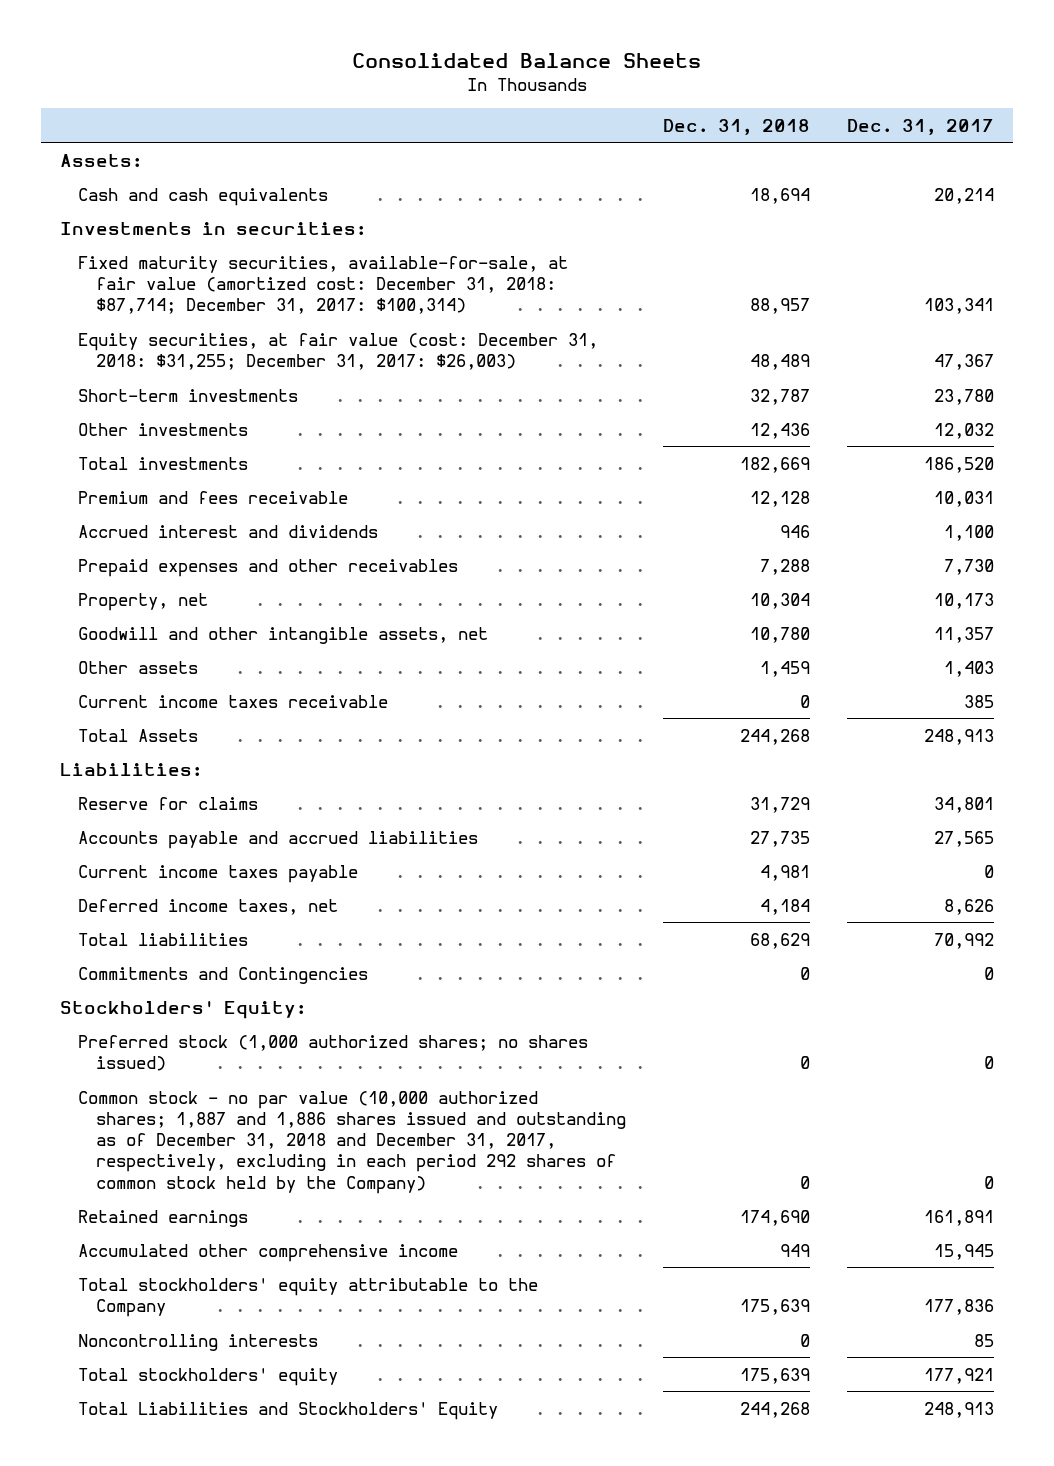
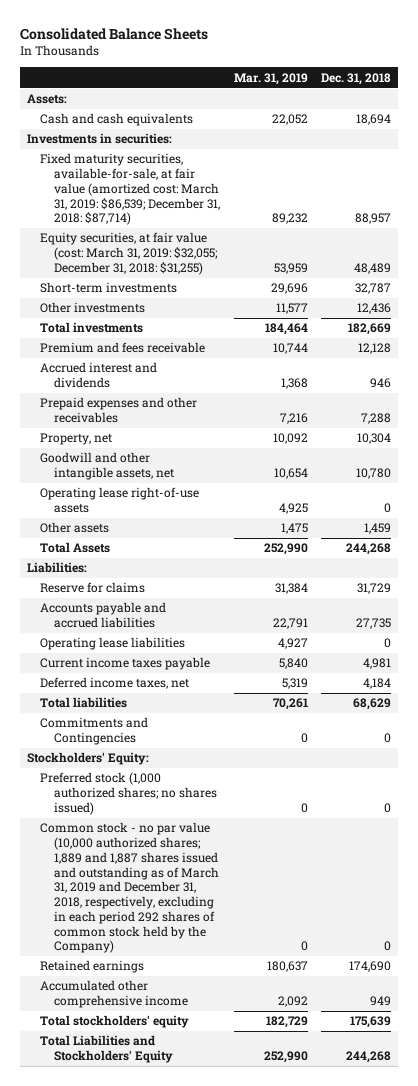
- | Dec. 31, 2018 | Dec. 31, 2017
+ | Mar. 31, 2019 | Dec. 31, 2018
- Fixed maturity securities, available-for-sale, at fair value (amortized cost: December 31, 2018: $87,714; December 31, 2017: $100,314) | 88,957 | 103,341
- Equity securities, at fair value (cost: December 31, 2018: $31,255; December 31, 2017: $26,003) | 48,489 | 47,367
+ Fixed maturity securities, available-for-sale, at fair value (amortized cost: March 31, 2019: $86,539; December 31, 2018: $87,714) | 89,232 | 88,957
+ Equity securities, at fair value (cost: March 31, 2019: $32,055; December 31, 2018: $31,255) | 53,959 | 48,489
+ Operating lease right-of-use assets | 4,925 | 0
- Current income taxes receivable | 0 | 385
+ Operating lease liabilities | 4,927 | 0
- Common stock - no par value (10,000 authorized shares; 1,887 and 1,886 shares issued and outstanding as of December 31, 2018 and December 31, 2017, respectively, excluding in each period 292 shares of common stock held by the Company) | 0 | 0
+ Common stock - no par value (10,000 authorized shares; 1,889 and 1,887 shares issued and outstanding as of March 31, 2019 and December 31, 2018, respectively, excluding in each period 292 shares of common stock held by the Company) | 0 | 0
- Total stockholders' equity attributable to the Company | 175,639 | 177,836
- Noncontrolling interests | 0 | 85

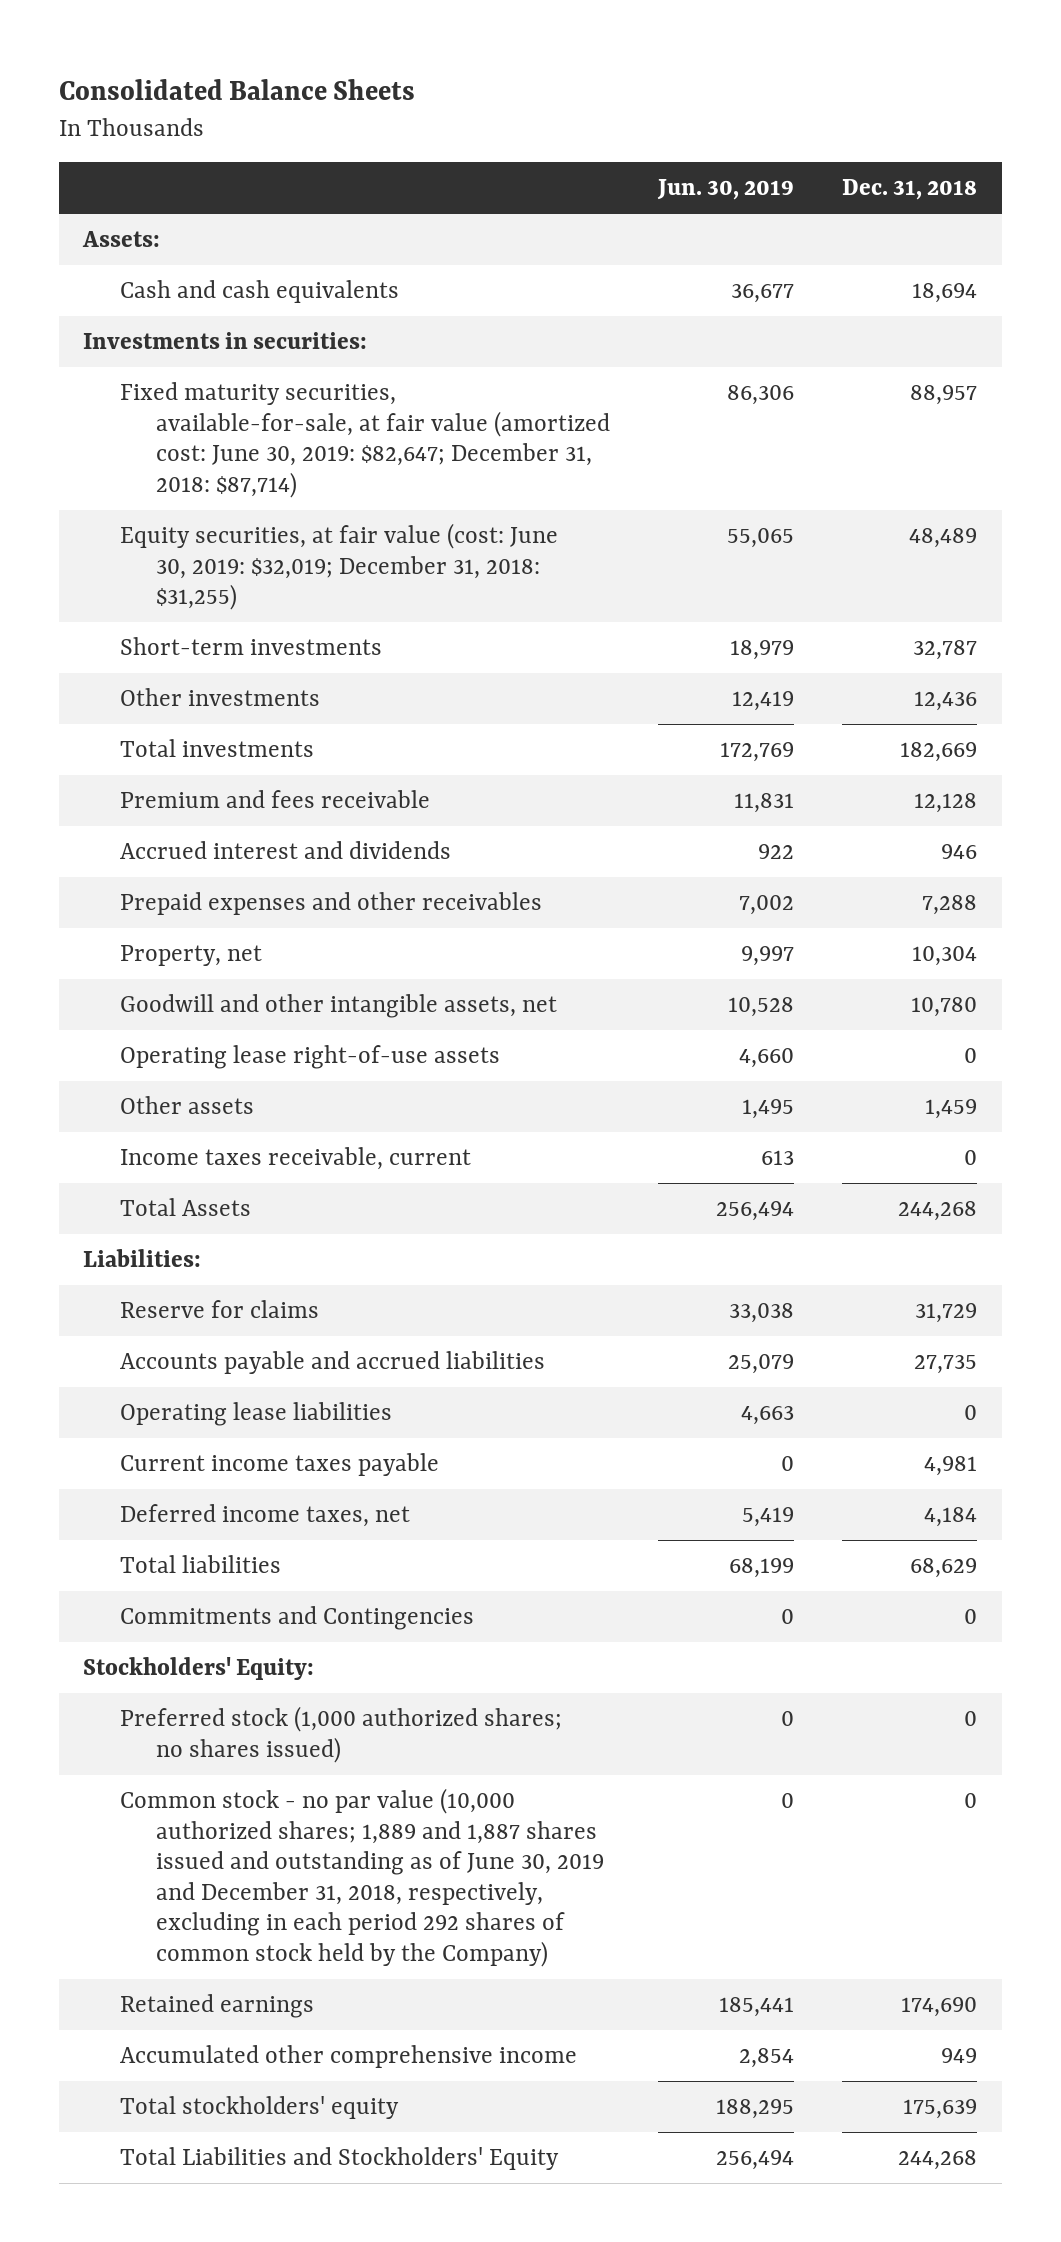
- | Mar. 31, 2019 | Dec. 31, 2018
+ | Jun. 30, 2019 | Dec. 31, 2018
- Fixed maturity securities, available-for-sale, at fair value (amortized cost: March 31, 2019: $86,539; December 31, 2018: $87,714) | 89,232 | 88,957
- Equity securities, at fair value (cost: March 31, 2019: $32,055; December 31, 2018: $31,255) | 53,959 | 48,489
+ Fixed maturity securities, available-for-sale, at fair value (amortized cost: June 30, 2019: $82,647; December 31, 2018: $87,714) | 86,306 | 88,957
+ Equity securities, at fair value (cost: June 30, 2019: $32,019; December 31, 2018: $31,255) | 55,065 | 48,489
+ Income taxes receivable, current | 613 | 0
- Common stock - no par value (10,000 authorized shares; 1,889 and 1,887 shares issued and outstanding as of March 31, 2019 and December 31, 2018, respectively, excluding in each period 292 shares of common stock held by the Company) | 0 | 0
+ Common stock - no par value (10,000 authorized shares; 1,889 and 1,887 shares issued and outstanding as of June 30, 2019 and December 31, 2018, respectively, excluding in each period 292 shares of common stock held by the Company) | 0 | 0

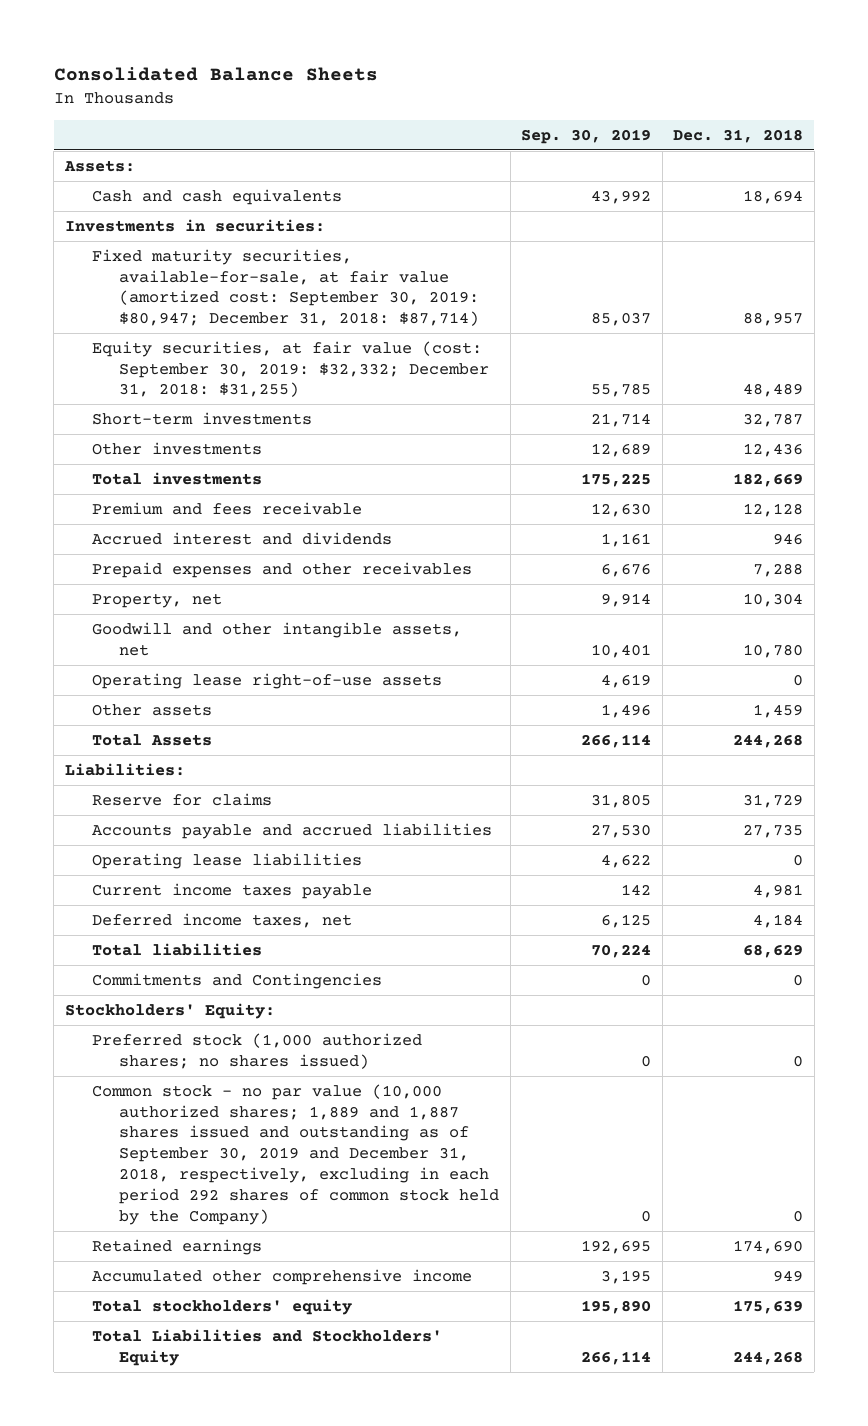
- | Jun. 30, 2019 | Dec. 31, 2018
+ | Sep. 30, 2019 | Dec. 31, 2018
- Fixed maturity securities, available-for-sale, at fair value (amortized cost: June 30, 2019: $82,647; December 31, 2018: $87,714) | 86,306 | 88,957
- Equity securities, at fair value (cost: June 30, 2019: $32,019; December 31, 2018: $31,255) | 55,065 | 48,489
+ Fixed maturity securities, available-for-sale, at fair value (amortized cost: September 30, 2019: $80,947; December 31, 2018: $87,714) | 85,037 | 88,957
+ Equity securities, at fair value (cost: September 30, 2019: $32,332; December 31, 2018: $31,255) | 55,785 | 48,489
- Income taxes receivable, current | 613 | 0
- Common stock - no par value (10,000 authorized shares; 1,889 and 1,887 shares issued and outstanding as of June 30, 2019 and December 31, 2018, respectively, excluding in each period 292 shares of common stock held by the Company) | 0 | 0
+ Common stock - no par value (10,000 authorized shares; 1,889 and 1,887 shares issued and outstanding as of September 30, 2019 and December 31, 2018, respectively, excluding in each period 292 shares of common stock held by the Company) | 0 | 0

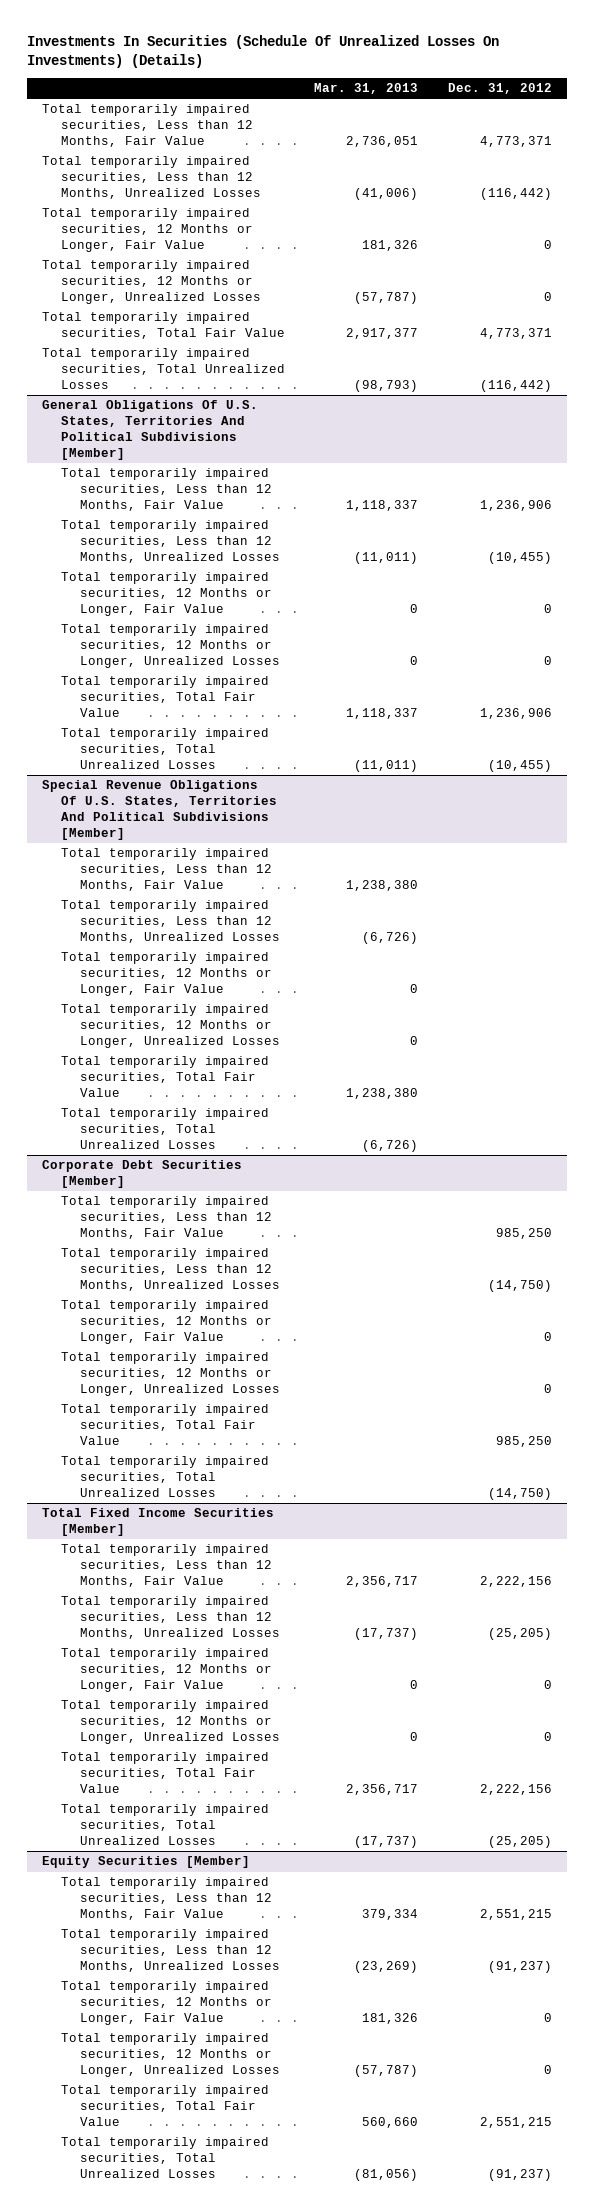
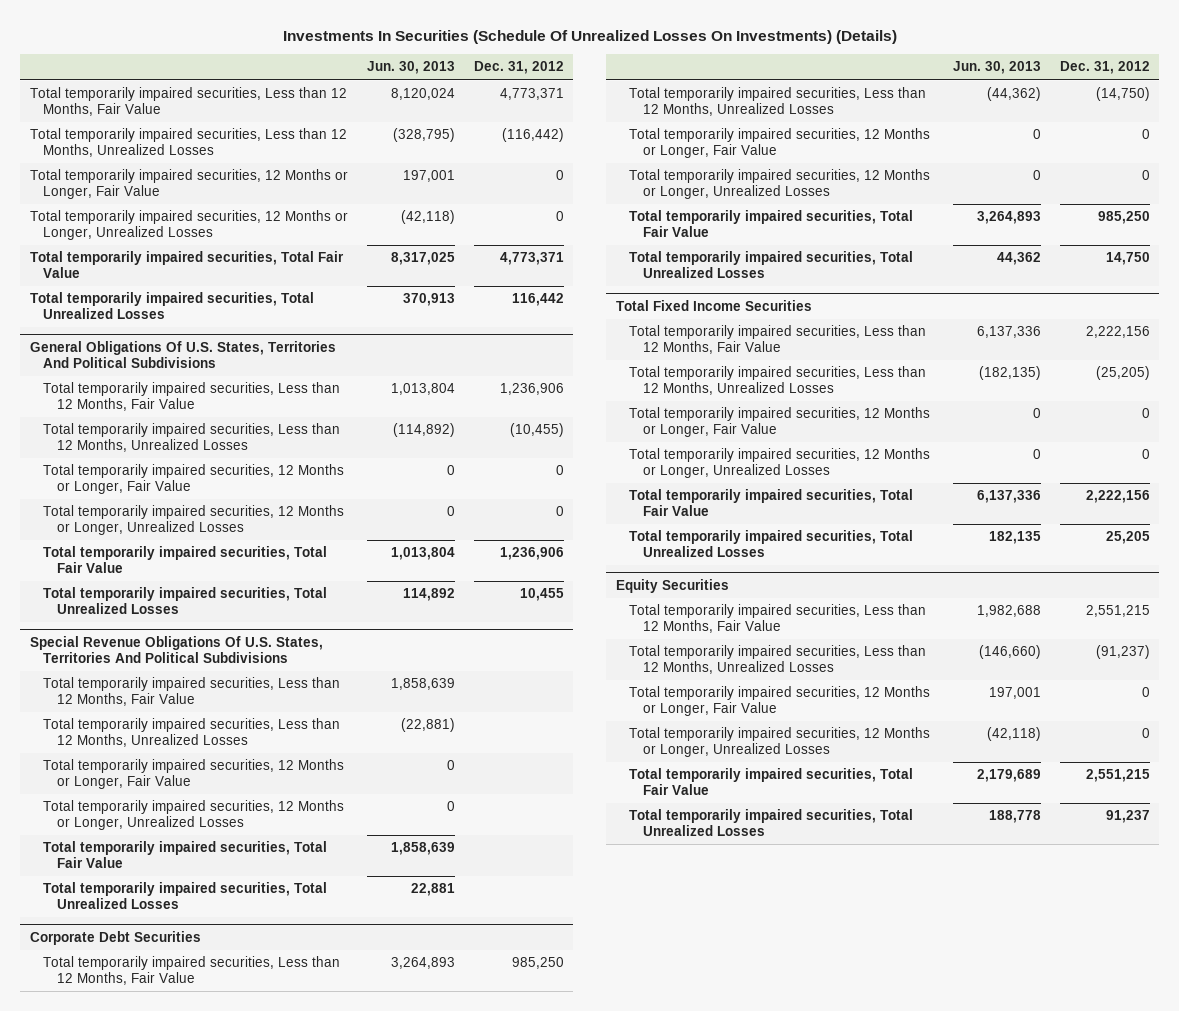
- | Mar. 31, 2013 | Dec. 31, 2012
+ | Jun. 30, 2013 | Dec. 31, 2012
- Total temporarily impaired securities, Total Unrealized Losses | (98,793) | (116,442)
- General Obligations Of U.S. States, Territories And Political Subdivisions [Member]
+ Total temporarily impaired securities, Total Unrealized Losses | 370,913 | 116,442
+ General Obligations Of U.S. States, Territories And Political Subdivisions
- Total temporarily impaired securities, Total Unrealized Losses | (11,011) | (10,455)
- Special Revenue Obligations Of U.S. States, Territories And Political Subdivisions [Member]
+ Total temporarily impaired securities, Total Unrealized Losses | 114,892 | 10,455
+ Special Revenue Obligations Of U.S. States, Territories And Political Subdivisions
- Corporate Debt Securities [Member]
+ Corporate Debt Securities
- Total temporarily impaired securities, Total Unrealized Losses | | (14,750)
- Total Fixed Income Securities [Member]
+ Total temporarily impaired securities, Total Unrealized Losses | 44,362 | 14,750
+ Total Fixed Income Securities
- Total temporarily impaired securities, Total Unrealized Losses | (17,737) | (25,205)
- Equity Securities [Member]
+ Total temporarily impaired securities, Total Unrealized Losses | 182,135 | 25,205
+ Equity Securities
- Total temporarily impaired securities, Total Unrealized Losses | (81,056) | (91,237)
+ Total temporarily impaired securities, Total Unrealized Losses | 188,778 | 91,237

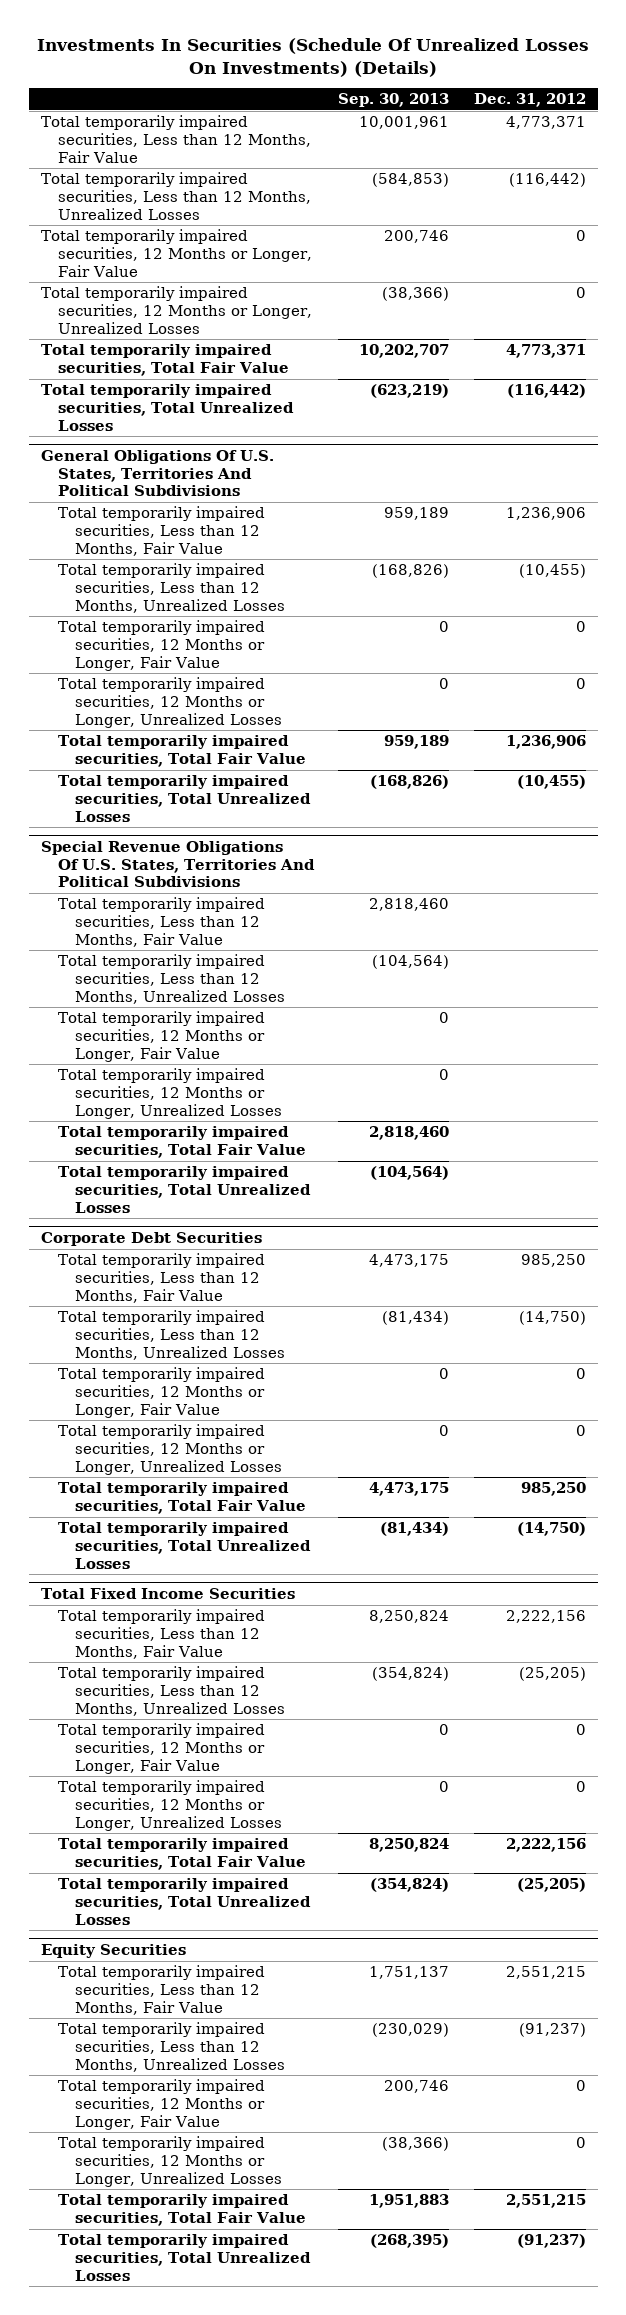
- | Jun. 30, 2013 | Dec. 31, 2012
+ | Sep. 30, 2013 | Dec. 31, 2012
- Total temporarily impaired securities, Total Unrealized Losses | 370,913 | 116,442
+ Total temporarily impaired securities, Total Unrealized Losses | (623,219) | (116,442)
@ General Obligations Of U.S. States, Territories And Political Subdivisions
- Total temporarily impaired securities, Total Unrealized Losses | 114,892 | 10,455
+ Total temporarily impaired securities, Total Unrealized Losses | (168,826) | (10,455)
@ Corporate Debt Securities
- Total temporarily impaired securities, Total Unrealized Losses | 44,362 | 14,750
+ Total temporarily impaired securities, Total Unrealized Losses | (81,434) | (14,750)
@ Total Fixed Income Securities
- Total temporarily impaired securities, Total Unrealized Losses | 182,135 | 25,205
+ Total temporarily impaired securities, Total Unrealized Losses | (354,824) | (25,205)
@ Equity Securities
- Total temporarily impaired securities, Total Unrealized Losses | 188,778 | 91,237
+ Total temporarily impaired securities, Total Unrealized Losses | (268,395) | (91,237)

